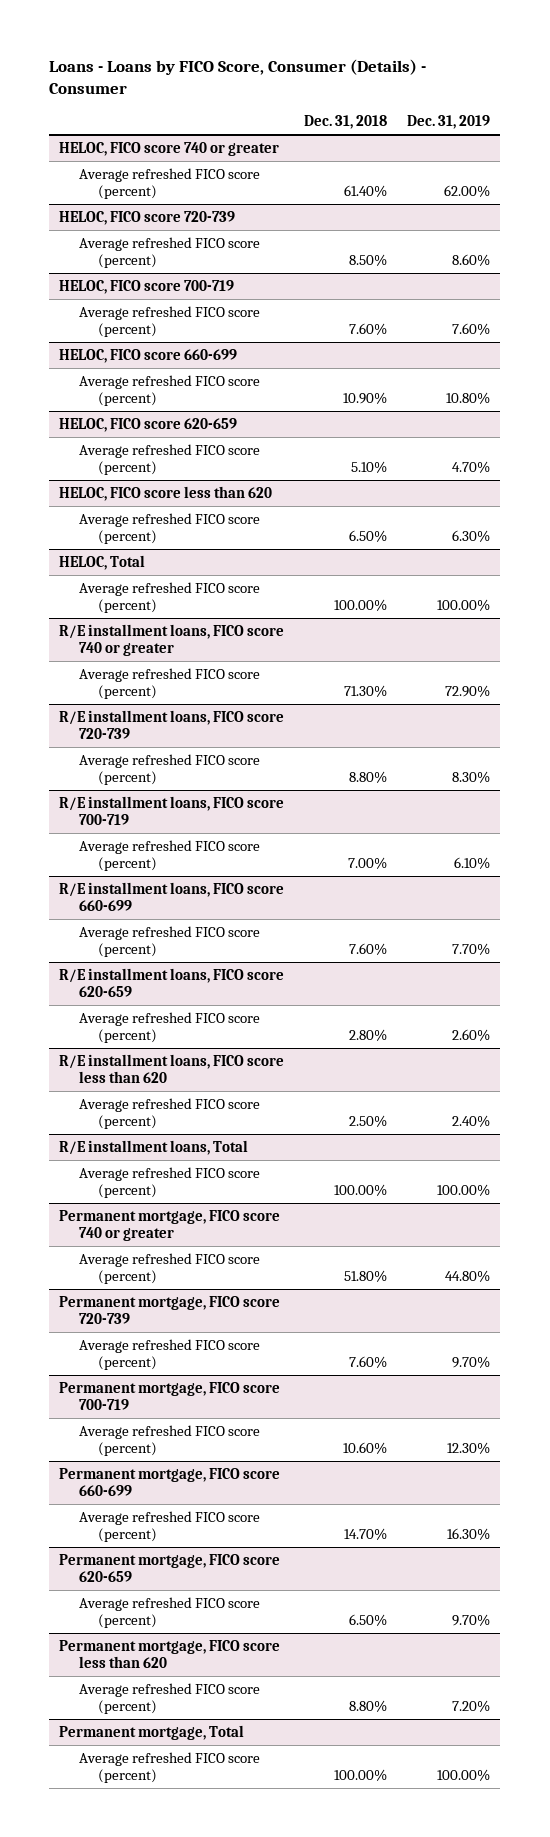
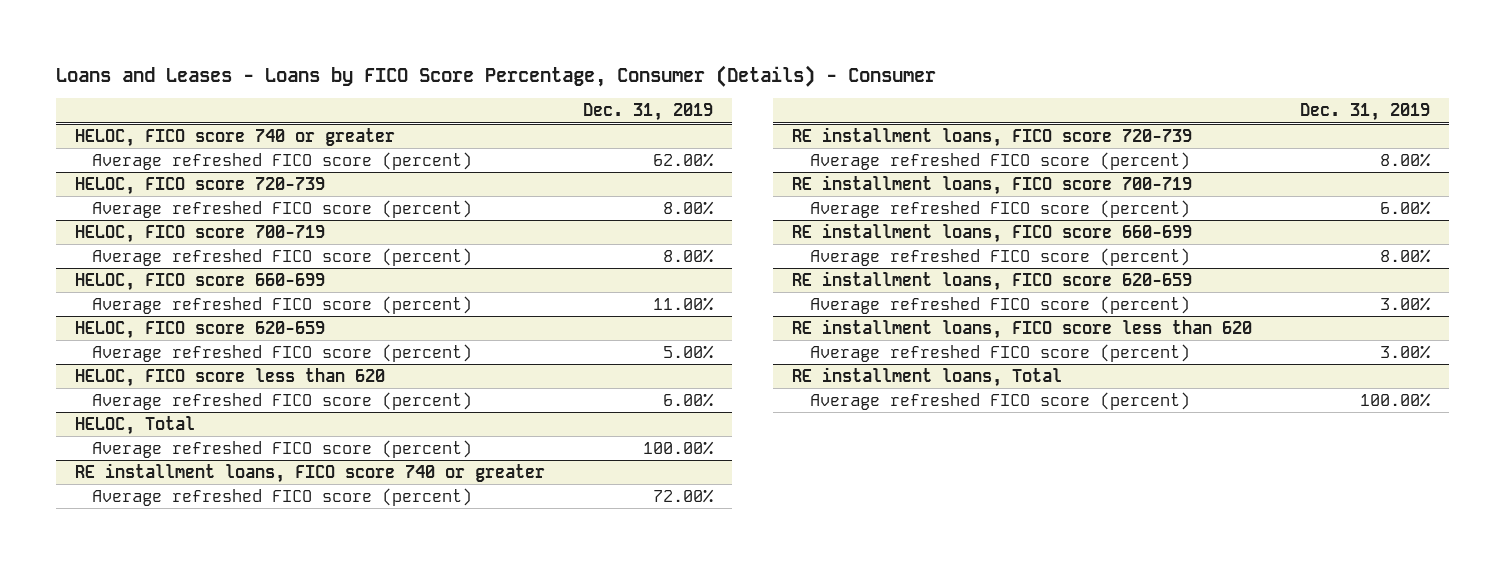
- Loans - Loans by FICO Score, Consumer (Details) - Consumer
+ Loans and Leases - Loans by FICO Score Percentage, Consumer (Details) - Consumer
- | Dec. 31, 2018 | Dec. 31, 2019
+ | Dec. 31, 2019
@ HELOC, FICO score 720-739
- Average refreshed FICO score (percent) | 8.50% | 8.60%
+ Average refreshed FICO score (percent) | 8.00%
@ HELOC, FICO score 700-719
- Average refreshed FICO score (percent) | 7.60% | 7.60%
+ Average refreshed FICO score (percent) | 8.00%
@ HELOC, FICO score 660-699
- Average refreshed FICO score (percent) | 10.90% | 10.80%
+ Average refreshed FICO score (percent) | 11.00%
@ HELOC, FICO score 620-659
- Average refreshed FICO score (percent) | 5.10% | 4.70%
+ Average refreshed FICO score (percent) | 5.00%
@ HELOC, FICO score less than 620
- Average refreshed FICO score (percent) | 6.50% | 6.30%
+ Average refreshed FICO score (percent) | 6.00%
- R/E installment loans, FICO score 740 or greater
- Average refreshed FICO score (percent) | 71.30% | 72.90%
- R/E installment loans, FICO score 720-739
- Average refreshed FICO score (percent) | 8.80% | 8.30%
- R/E installment loans, FICO score 700-719
- Average refreshed FICO score (percent) | 7.00% | 6.10%
- R/E installment loans, FICO score 660-699
- Average refreshed FICO score (percent) | 7.60% | 7.70%
- R/E installment loans, FICO score 620-659
- Average refreshed FICO score (percent) | 2.80% | 2.60%
- R/E installment loans, FICO score less than 620
- Average refreshed FICO score (percent) | 2.50% | 2.40%
- R/E installment loans, Total
- Average refreshed FICO score (percent) | 100.00% | 100.00%
- Permanent mortgage, FICO score 740 or greater
- Average refreshed FICO score (percent) | 51.80% | 44.80%
- Permanent mortgage, FICO score 720-739
- Average refreshed FICO score (percent) | 7.60% | 9.70%
- Permanent mortgage, FICO score 700-719
- Average refreshed FICO score (percent) | 10.60% | 12.30%
- Permanent mortgage, FICO score 660-699
- Average refreshed FICO score (percent) | 14.70% | 16.30%
- Permanent mortgage, FICO score 620-659
- Average refreshed FICO score (percent) | 6.50% | 9.70%
- Permanent mortgage, FICO score less than 620
- Average refreshed FICO score (percent) | 8.80% | 7.20%
- Permanent mortgage, Total
+ RE installment loans, FICO score 740 or greater
+ Average refreshed FICO score (percent) | 72.00%
+ RE installment loans, FICO score 720-739
+ Average refreshed FICO score (percent) | 8.00%
+ RE installment loans, FICO score 700-719
+ Average refreshed FICO score (percent) | 6.00%
+ RE installment loans, FICO score 660-699
+ Average refreshed FICO score (percent) | 8.00%
+ RE installment loans, FICO score 620-659
+ Average refreshed FICO score (percent) | 3.00%
+ RE installment loans, FICO score less than 620
+ Average refreshed FICO score (percent) | 3.00%
+ RE installment loans, Total

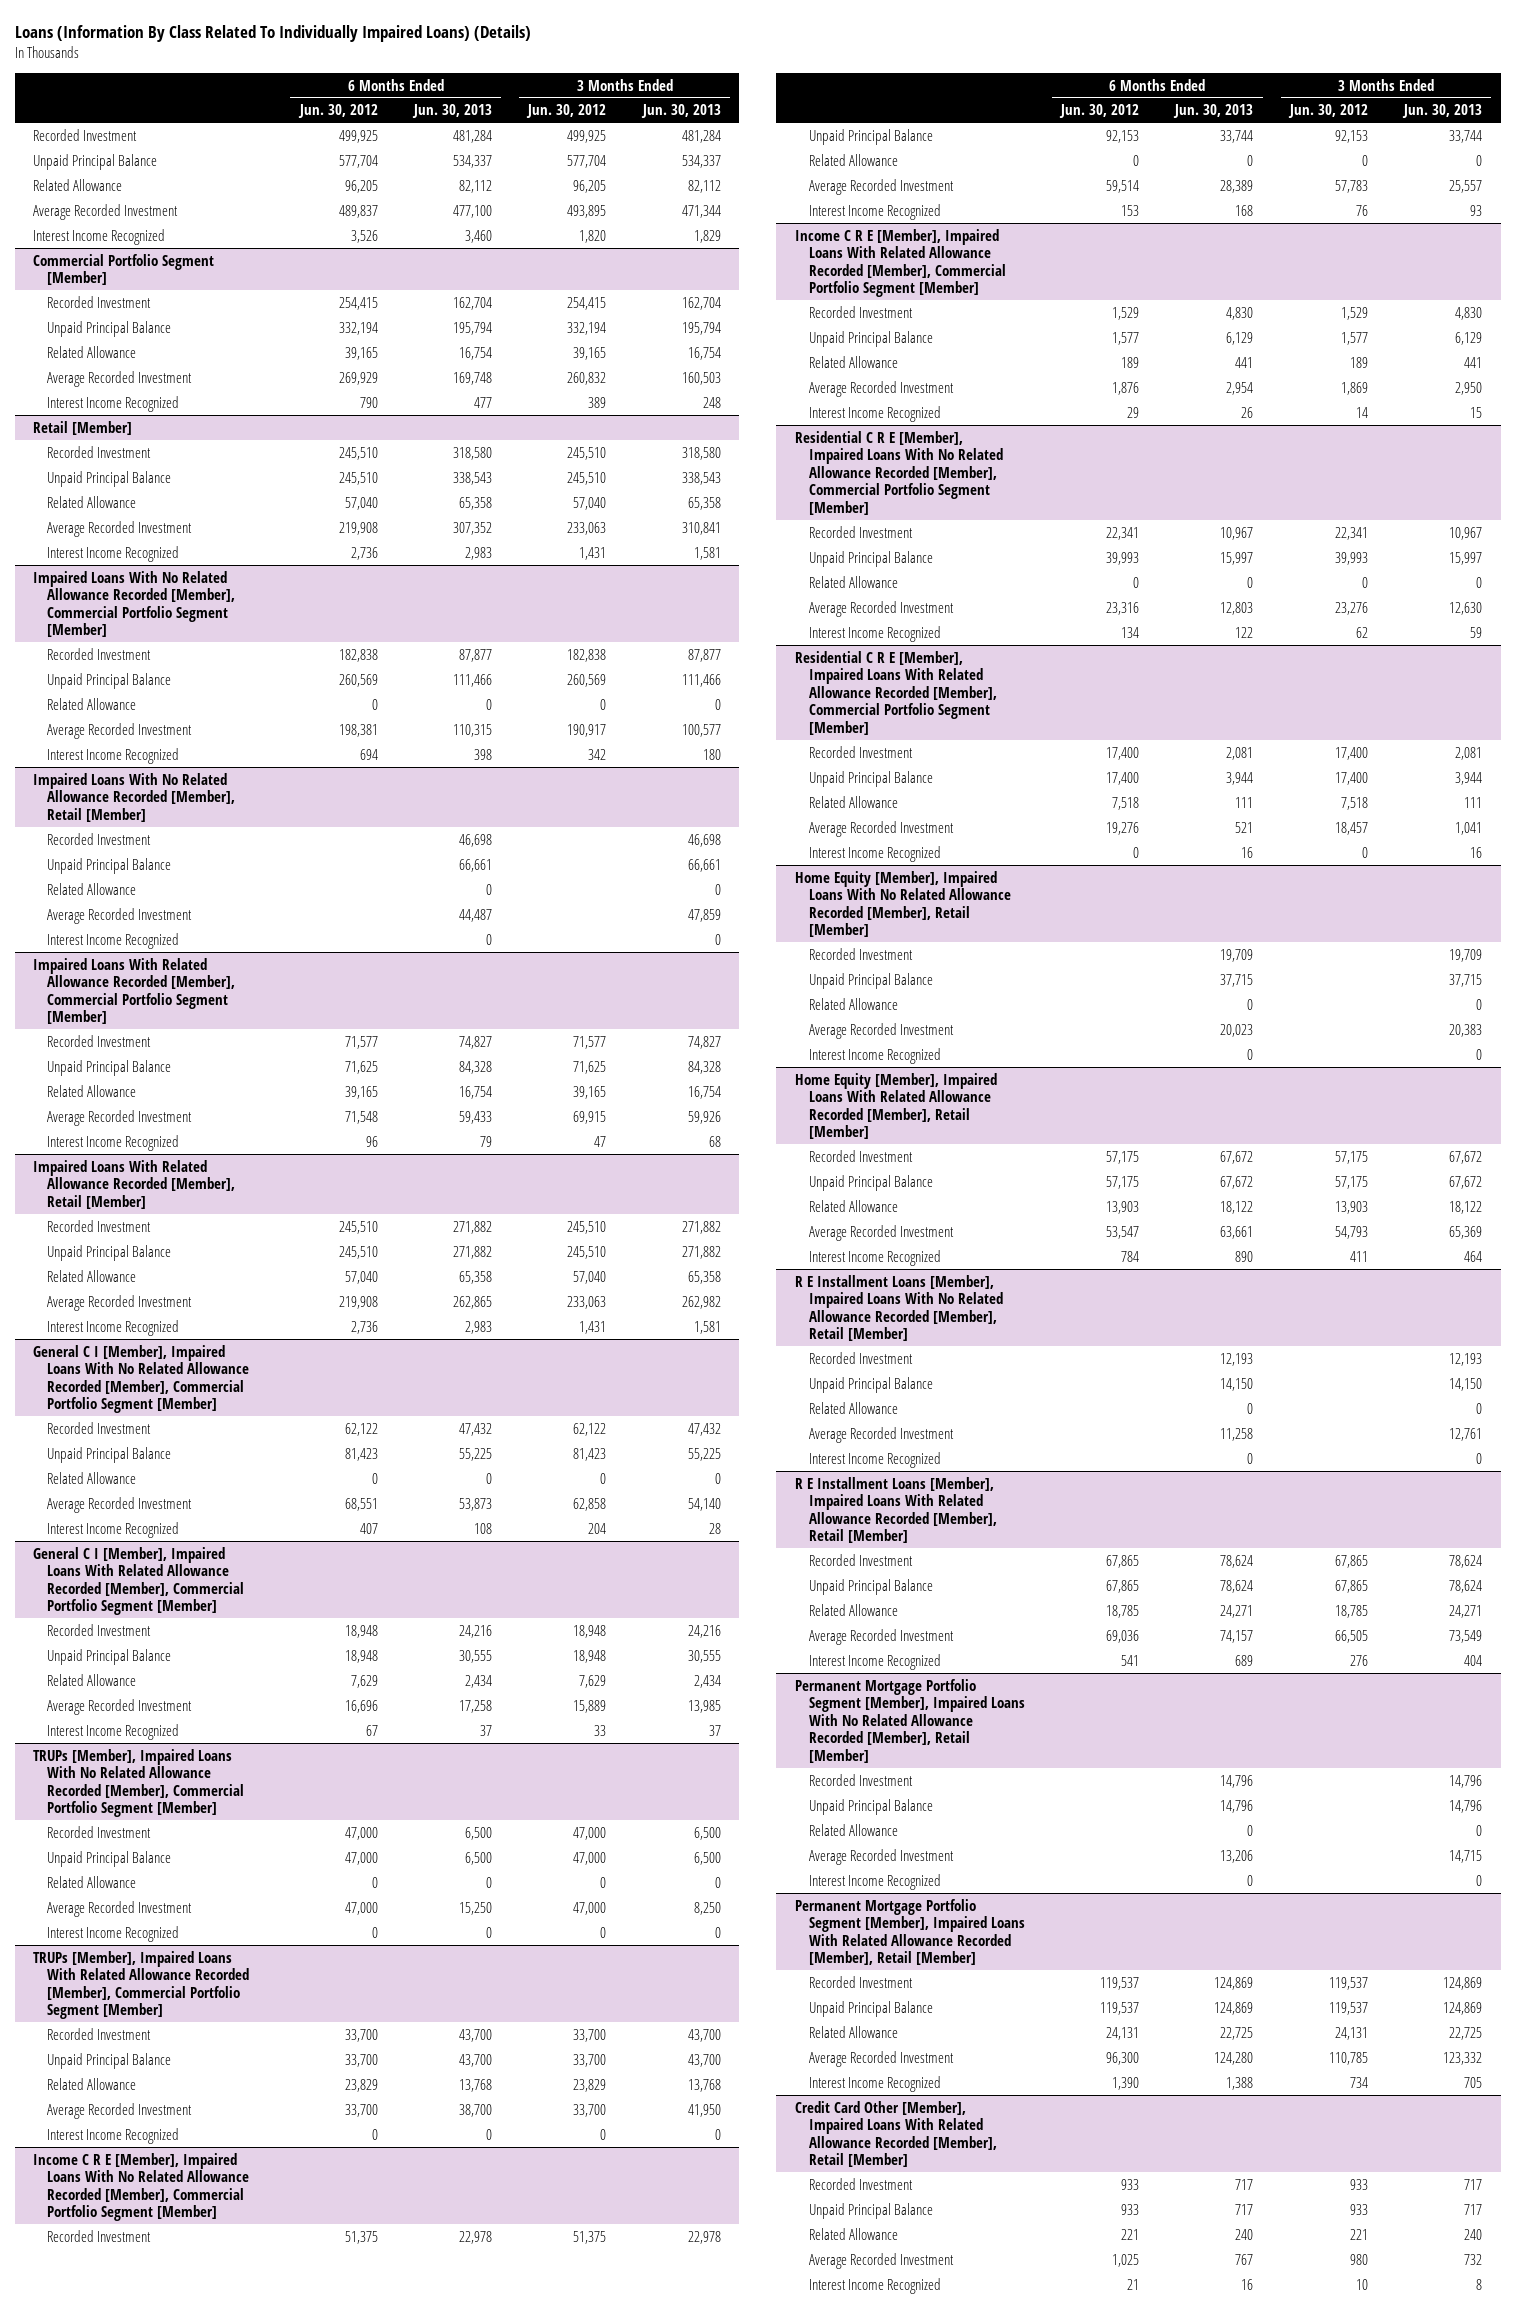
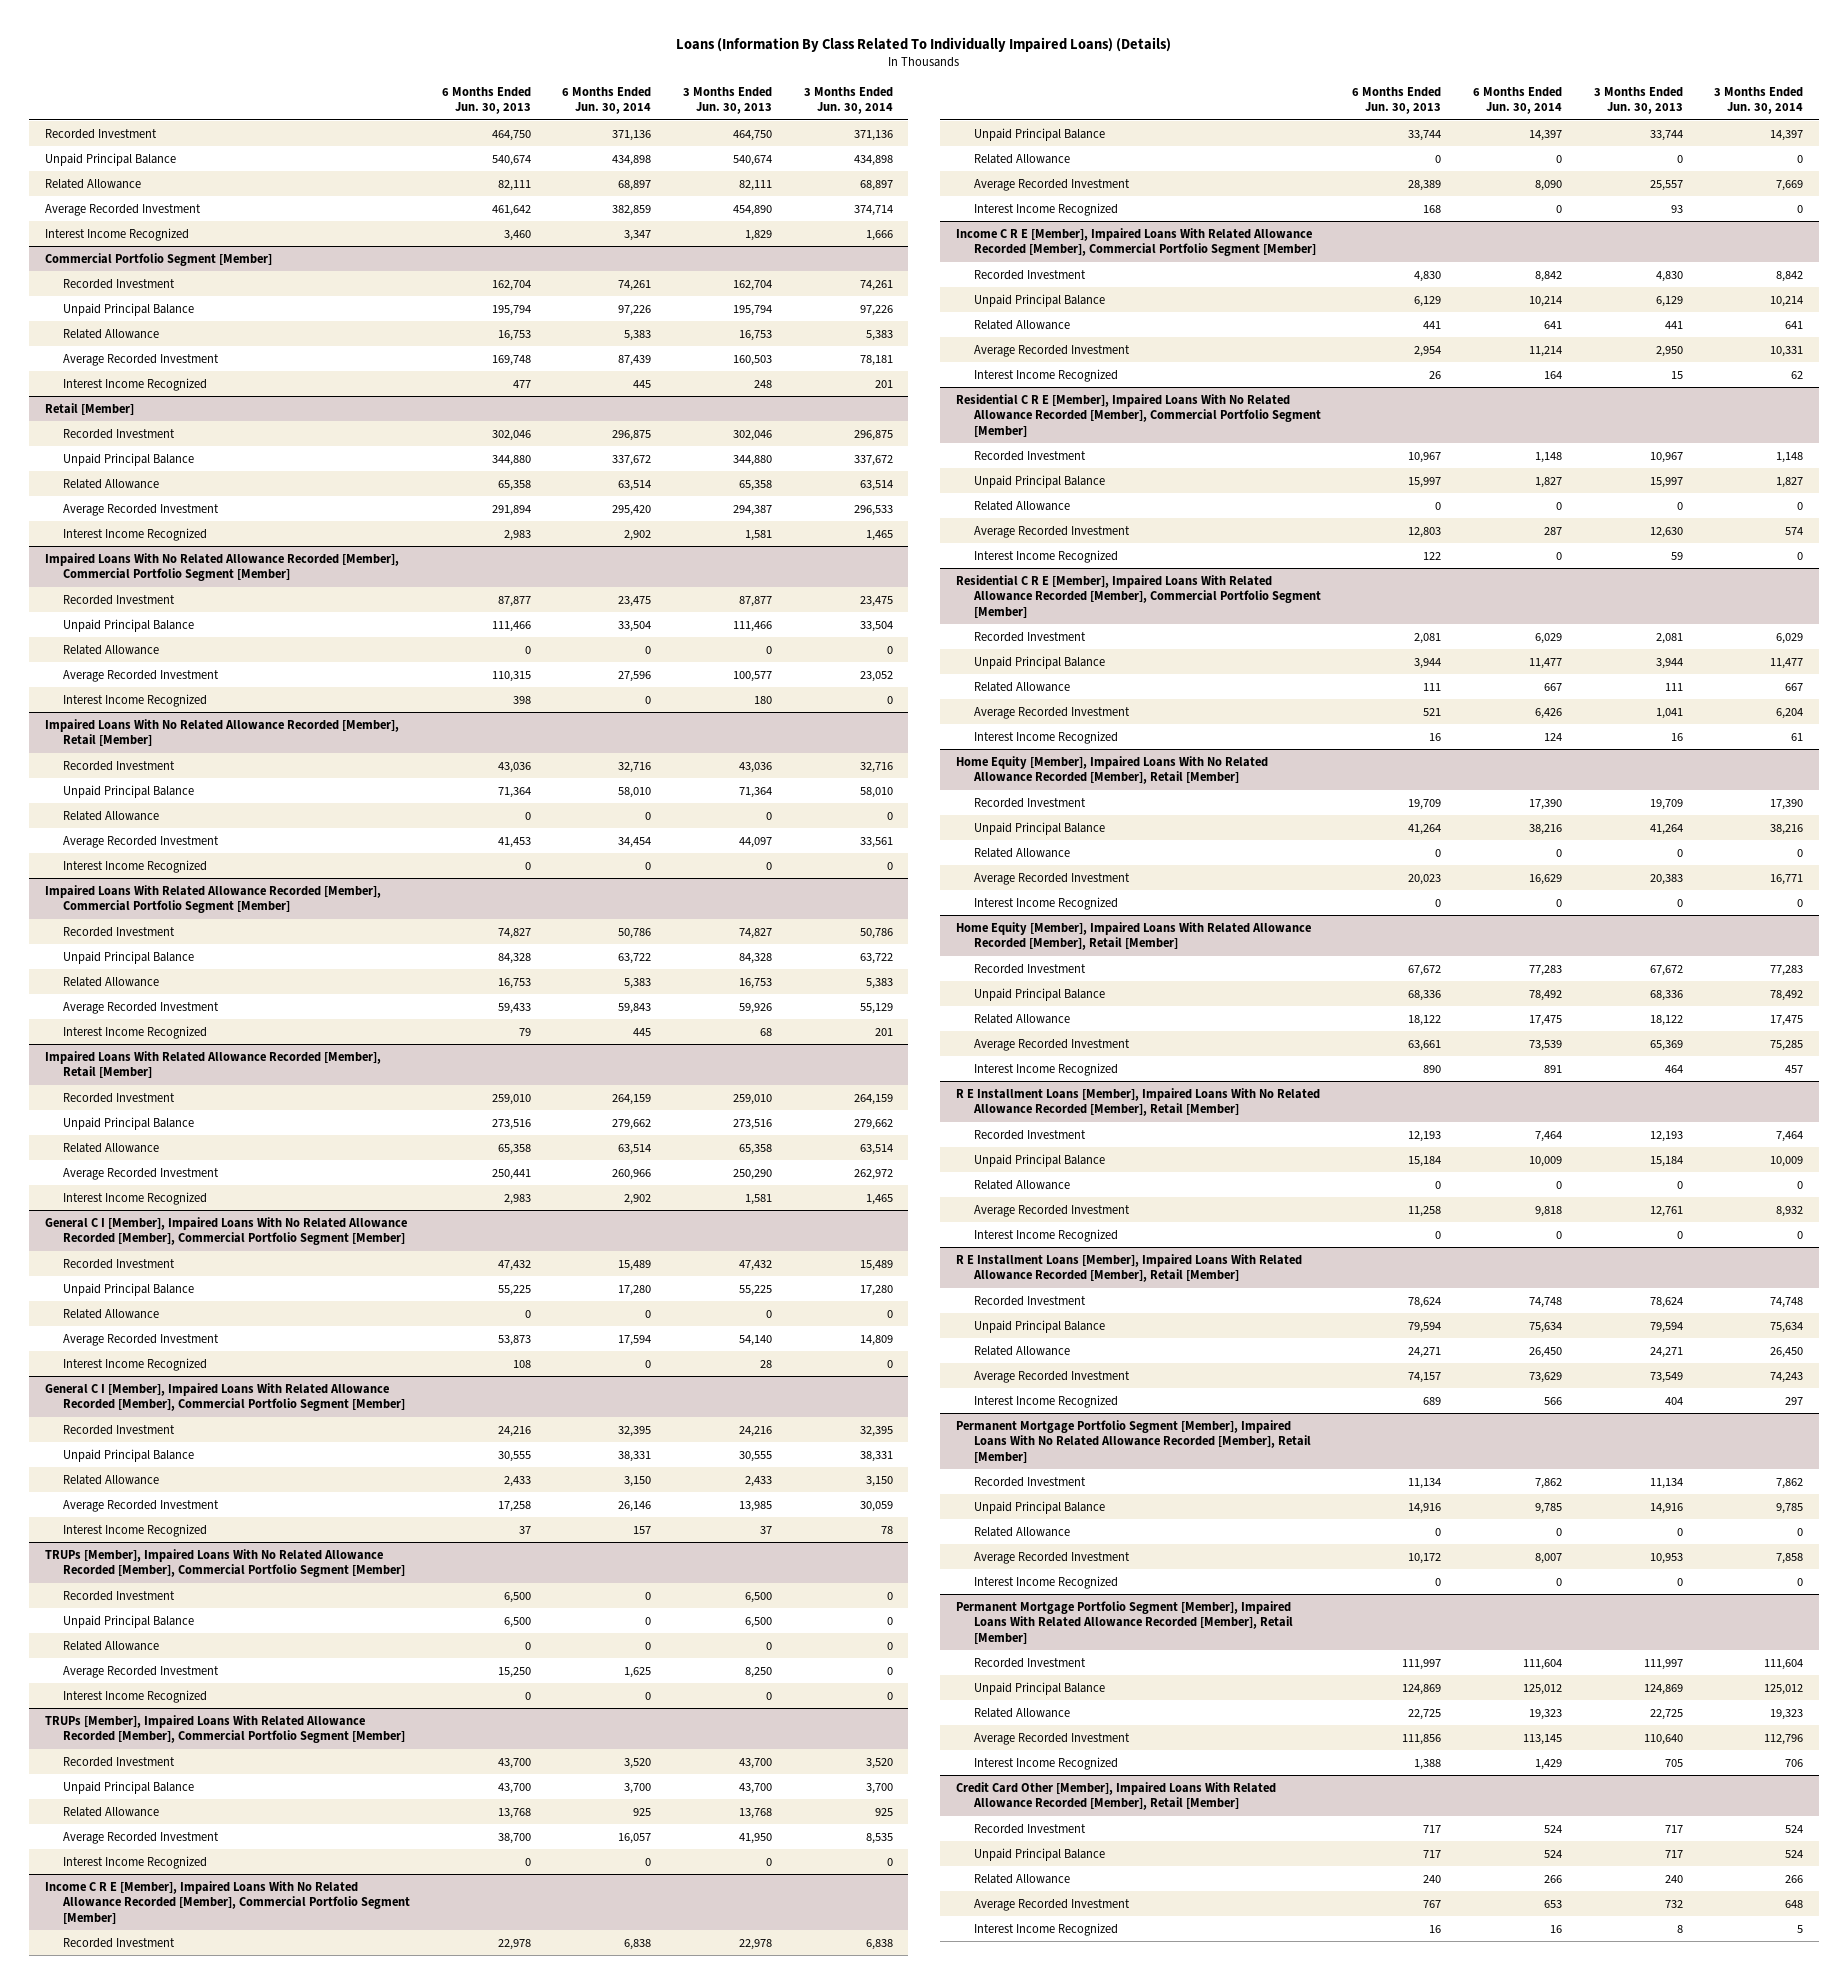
- | 6 Months Ended Jun. 30, 2012 | 6 Months Ended Jun. 30, 2013 | 3 Months Ended Jun. 30, 2012 | 3 Months Ended Jun. 30, 2013
+ | 6 Months Ended Jun. 30, 2013 | 6 Months Ended Jun. 30, 2014 | 3 Months Ended Jun. 30, 2013 | 3 Months Ended Jun. 30, 2014
- Recorded Investment | 499,925 | 481,284 | 499,925 | 481,284
- Unpaid Principal Balance | 577,704 | 534,337 | 577,704 | 534,337
- Related Allowance | 96,205 | 82,112 | 96,205 | 82,112
- Average Recorded Investment | 489,837 | 477,100 | 493,895 | 471,344
+ Recorded Investment | 464,750 | 371,136 | 464,750 | 371,136
+ Unpaid Principal Balance | 540,674 | 434,898 | 540,674 | 434,898
+ Related Allowance | 82,111 | 68,897 | 82,111 | 68,897
+ Average Recorded Investment | 461,642 | 382,859 | 454,890 | 374,714
@ Commercial Portfolio Segment [Member]
- Related Allowance | 39,165 | 16,754 | 39,165 | 16,754
+ Related Allowance | 16,753 | 5,383 | 16,753 | 5,383
@ Retail [Member]
- Recorded Investment | 245,510 | 318,580 | 245,510 | 318,580
- Unpaid Principal Balance | 245,510 | 338,543 | 245,510 | 338,543
+ Recorded Investment | 302,046 | 296,875 | 302,046 | 296,875
+ Unpaid Principal Balance | 344,880 | 337,672 | 344,880 | 337,672
- Average Recorded Investment | 219,908 | 307,352 | 233,063 | 310,841
+ Average Recorded Investment | 291,894 | 295,420 | 294,387 | 296,533
@ Impaired Loans With No Related Allowance Recorded [Member], Retail [Member]
- Recorded Investment | | 46,698 | | 46,698
- Unpaid Principal Balance | | 66,661 | | 66,661
+ Recorded Investment | 43,036 | 32,716 | 43,036 | 32,716
+ Unpaid Principal Balance | 71,364 | 58,010 | 71,364 | 58,010
- Average Recorded Investment | | 44,487 | | 47,859
+ Average Recorded Investment | 41,453 | 34,454 | 44,097 | 33,561
@ Impaired Loans With Related Allowance Recorded [Member], Commercial Portfolio Segment [Member]
- Related Allowance | 39,165 | 16,754 | 39,165 | 16,754
+ Related Allowance | 16,753 | 5,383 | 16,753 | 5,383
@ Impaired Loans With Related Allowance Recorded [Member], Retail [Member]
- Recorded Investment | 245,510 | 271,882 | 245,510 | 271,882
- Unpaid Principal Balance | 245,510 | 271,882 | 245,510 | 271,882
+ Recorded Investment | 259,010 | 264,159 | 259,010 | 264,159
+ Unpaid Principal Balance | 273,516 | 279,662 | 273,516 | 279,662
- Average Recorded Investment | 219,908 | 262,865 | 233,063 | 262,982
+ Average Recorded Investment | 250,441 | 260,966 | 250,290 | 262,972
@ General C I [Member], Impaired Loans With Related Allowance Recorded [Member], Commercial Portfolio Segment [Member]
- Related Allowance | 7,629 | 2,434 | 7,629 | 2,434
+ Related Allowance | 2,433 | 3,150 | 2,433 | 3,150
@ Home Equity [Member], Impaired Loans With No Related Allowance Recorded [Member], Retail [Member]
- Unpaid Principal Balance | | 37,715 | | 37,715
+ Unpaid Principal Balance | 41,264 | 38,216 | 41,264 | 38,216
@ Home Equity [Member], Impaired Loans With Related Allowance Recorded [Member], Retail [Member]
- Unpaid Principal Balance | 57,175 | 67,672 | 57,175 | 67,672
+ Unpaid Principal Balance | 68,336 | 78,492 | 68,336 | 78,492
@ R E Installment Loans [Member], Impaired Loans With No Related Allowance Recorded [Member], Retail [Member]
- Unpaid Principal Balance | | 14,150 | | 14,150
+ Unpaid Principal Balance | 15,184 | 10,009 | 15,184 | 10,009
@ R E Installment Loans [Member], Impaired Loans With Related Allowance Recorded [Member], Retail [Member]
- Unpaid Principal Balance | 67,865 | 78,624 | 67,865 | 78,624
+ Unpaid Principal Balance | 79,594 | 75,634 | 79,594 | 75,634
@ Permanent Mortgage Portfolio Segment [Member], Impaired Loans With No Related Allowance Recorded [Member], Retail [Member]
- Recorded Investment | | 14,796 | | 14,796
- Unpaid Principal Balance | | 14,796 | | 14,796
+ Recorded Investment | 11,134 | 7,862 | 11,134 | 7,862
+ Unpaid Principal Balance | 14,916 | 9,785 | 14,916 | 9,785
- Average Recorded Investment | | 13,206 | | 14,715
+ Average Recorded Investment | 10,172 | 8,007 | 10,953 | 7,858
@ Permanent Mortgage Portfolio Segment [Member], Impaired Loans With Related Allowance Recorded [Member], Retail [Member]
- Recorded Investment | 119,537 | 124,869 | 119,537 | 124,869
+ Recorded Investment | 111,997 | 111,604 | 111,997 | 111,604
- Average Recorded Investment | 96,300 | 124,280 | 110,785 | 123,332
+ Average Recorded Investment | 111,856 | 113,145 | 110,640 | 112,796

